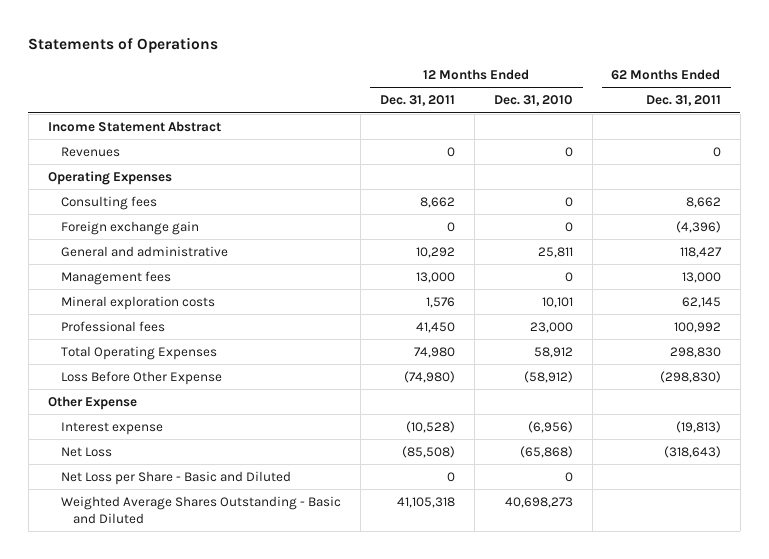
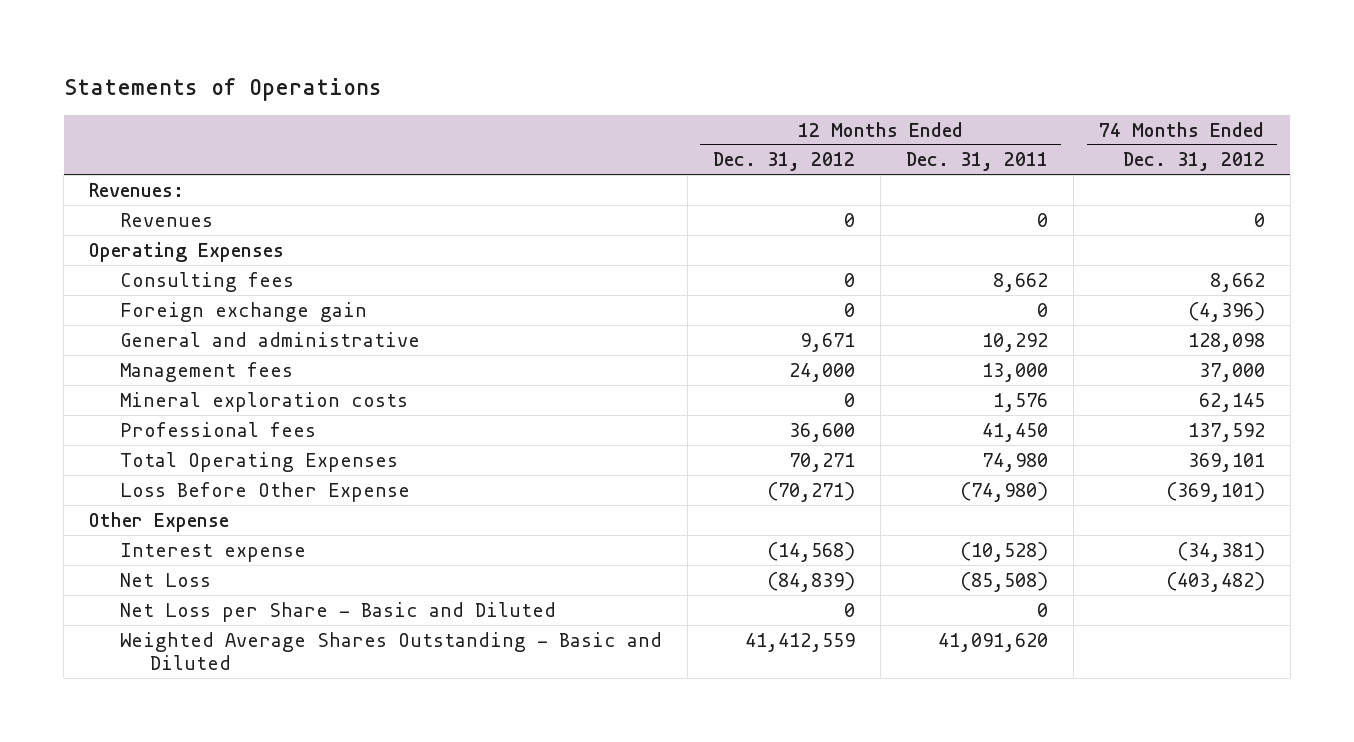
- | 12 Months Ended Dec. 31, 2011 | 12 Months Ended Dec. 31, 2010 | 62 Months Ended Dec. 31, 2011
+ | 12 Months Ended Dec. 31, 2012 | 12 Months Ended Dec. 31, 2011 | 74 Months Ended Dec. 31, 2012
- Income Statement Abstract
+ Revenues:
- Weighted Average Shares Outstanding - Basic and Diluted | 41,105,318 | 40,698,273 |
+ Weighted Average Shares Outstanding - Basic and Diluted | 41,412,559 | 41,091,620 |

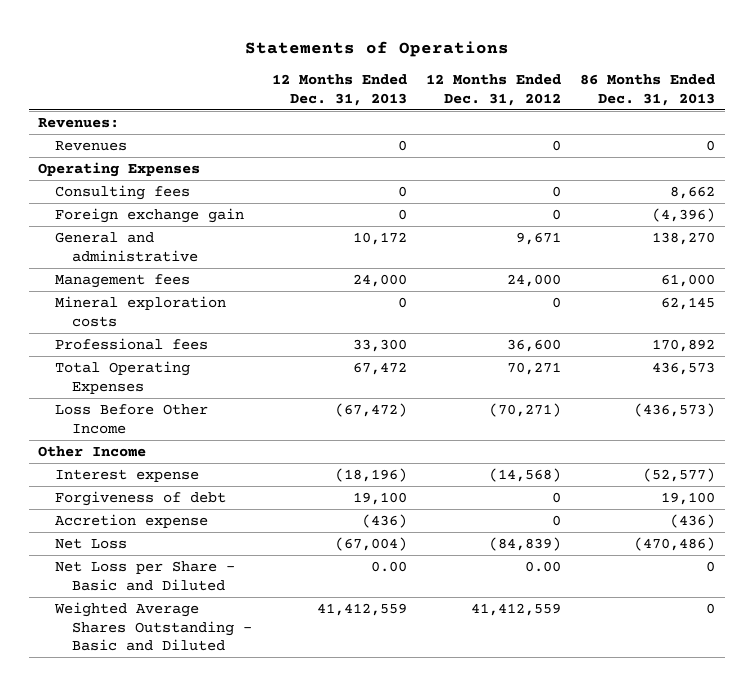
- | 12 Months Ended Dec. 31, 2012 | 12 Months Ended Dec. 31, 2011 | 74 Months Ended Dec. 31, 2012
+ | 12 Months Ended Dec. 31, 2013 | 12 Months Ended Dec. 31, 2012 | 86 Months Ended Dec. 31, 2013
- Loss Before Other Expense | (70,271) | (74,980) | (369,101)
- Other Expense
+ Loss Before Other Income | (67,472) | (70,271) | (436,573)
+ Other Income
+ Forgiveness of debt | 19,100 | 0 | 19,100
+ Accretion expense | (436) | 0 | (436)
- Net Loss per Share - Basic and Diluted | 0 | 0 |
+ Net Loss per Share - Basic and Diluted | 0.00 | 0.00 | 0

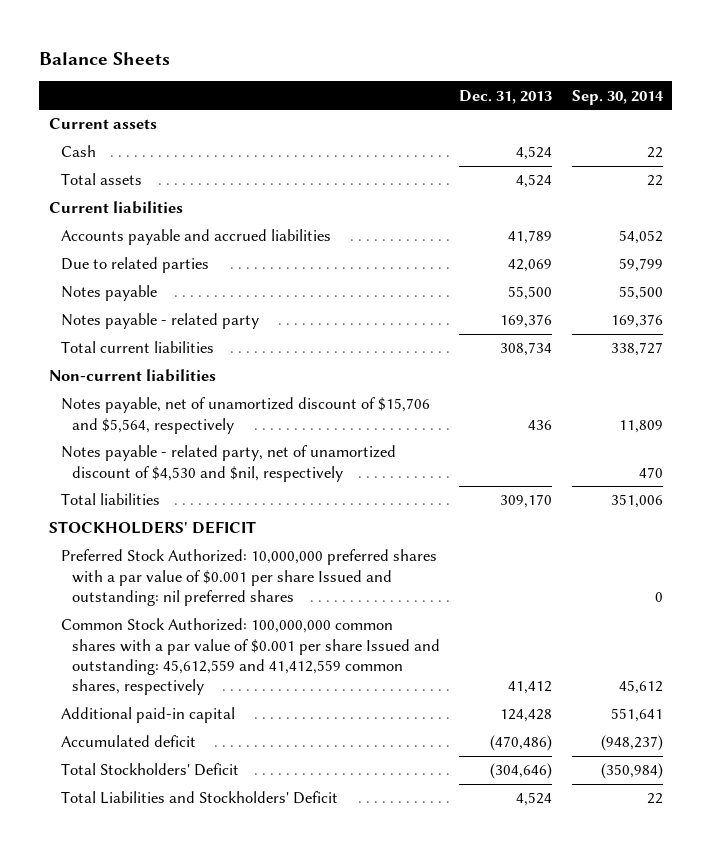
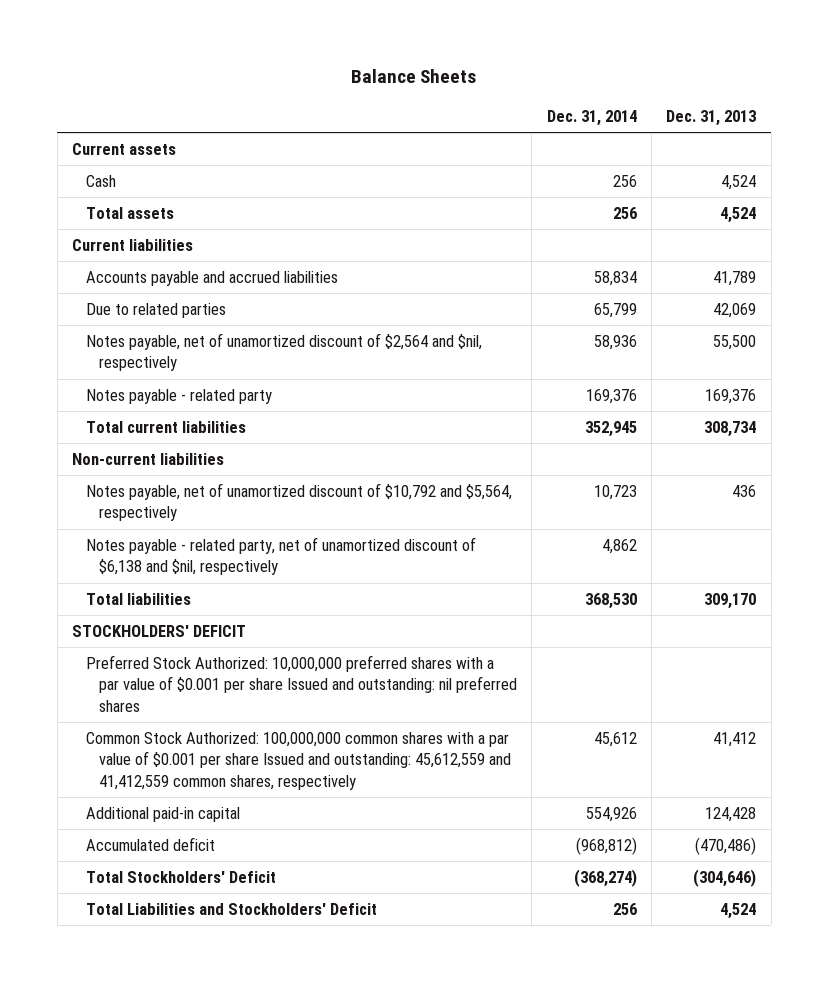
- | Dec. 31, 2013 | Sep. 30, 2014
+ | Dec. 31, 2014 | Dec. 31, 2013
- Notes payable | 55,500 | 55,500
+ Notes payable, net of unamortized discount of $2,564 and $nil, respectively | 58,936 | 55,500
- Notes payable, net of unamortized discount of $15,706 and $5,564, respectively | 436 | 11,809
- Notes payable - related party, net of unamortized discount of $4,530 and $nil, respectively | | 470
+ Notes payable, net of unamortized discount of $10,792 and $5,564, respectively | 10,723 | 436
+ Notes payable - related party, net of unamortized discount of $6,138 and $nil, respectively | 4,862 |

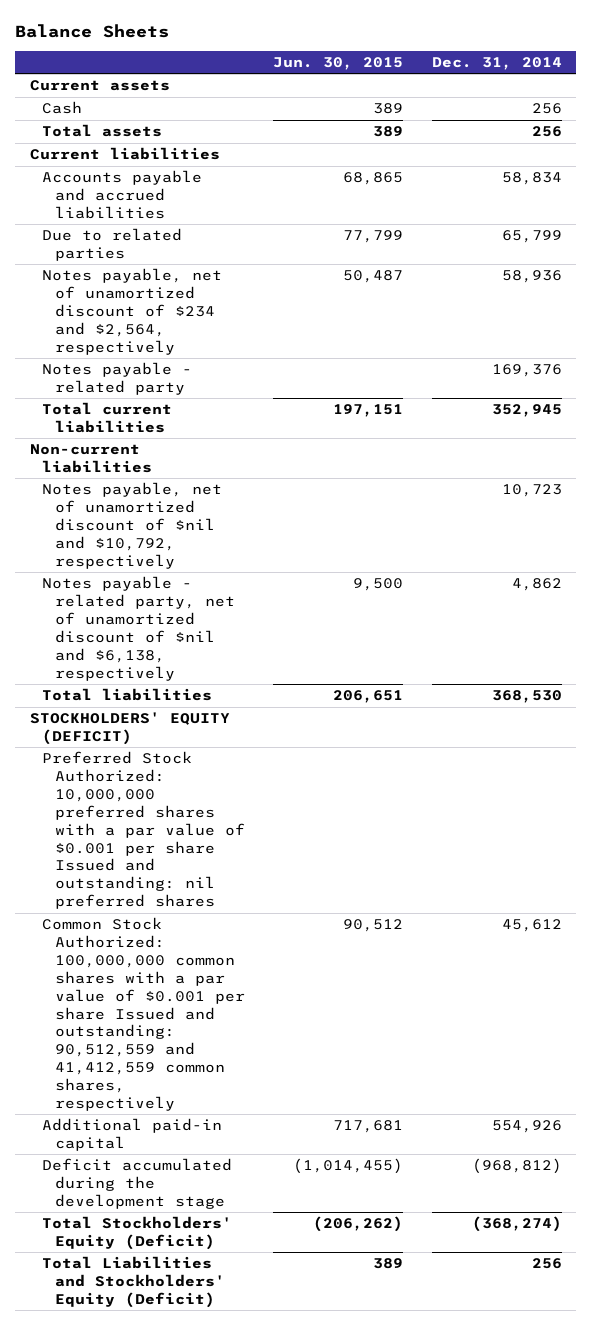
- | Dec. 31, 2014 | Dec. 31, 2013
+ | Jun. 30, 2015 | Dec. 31, 2014
- Notes payable, net of unamortized discount of $2,564 and $nil, respectively | 58,936 | 55,500
+ Notes payable, net of unamortized discount of $234 and $2,564, respectively | 50,487 | 58,936
- Notes payable, net of unamortized discount of $10,792 and $5,564, respectively | 10,723 | 436
- Notes payable - related party, net of unamortized discount of $6,138 and $nil, respectively | 4,862 |
+ Notes payable, net of unamortized discount of $nil and $10,792, respectively | | 10,723
+ Notes payable - related party, net of unamortized discount of $nil and $6,138, respectively | 9,500 | 4,862
- STOCKHOLDERS' DEFICIT
+ STOCKHOLDERS' EQUITY (DEFICIT)
- Common Stock Authorized: 100,000,000 common shares with a par value of $0.001 per share Issued and outstanding: 45,612,559 and 41,412,559 common shares, respectively | 45,612 | 41,412
+ Common Stock Authorized: 100,000,000 common shares with a par value of $0.001 per share Issued and outstanding: 90,512,559 and 41,412,559 common shares, respectively | 90,512 | 45,612
- Accumulated deficit | (968,812) | (470,486)
- Total Stockholders' Deficit | (368,274) | (304,646)
- Total Liabilities and Stockholders' Deficit | 256 | 4,524
+ Deficit accumulated during the development stage | (1,014,455) | (968,812)
+ Total Stockholders' Equity (Deficit) | (206,262) | (368,274)
+ Total Liabilities and Stockholders' Equity (Deficit) | 389 | 256

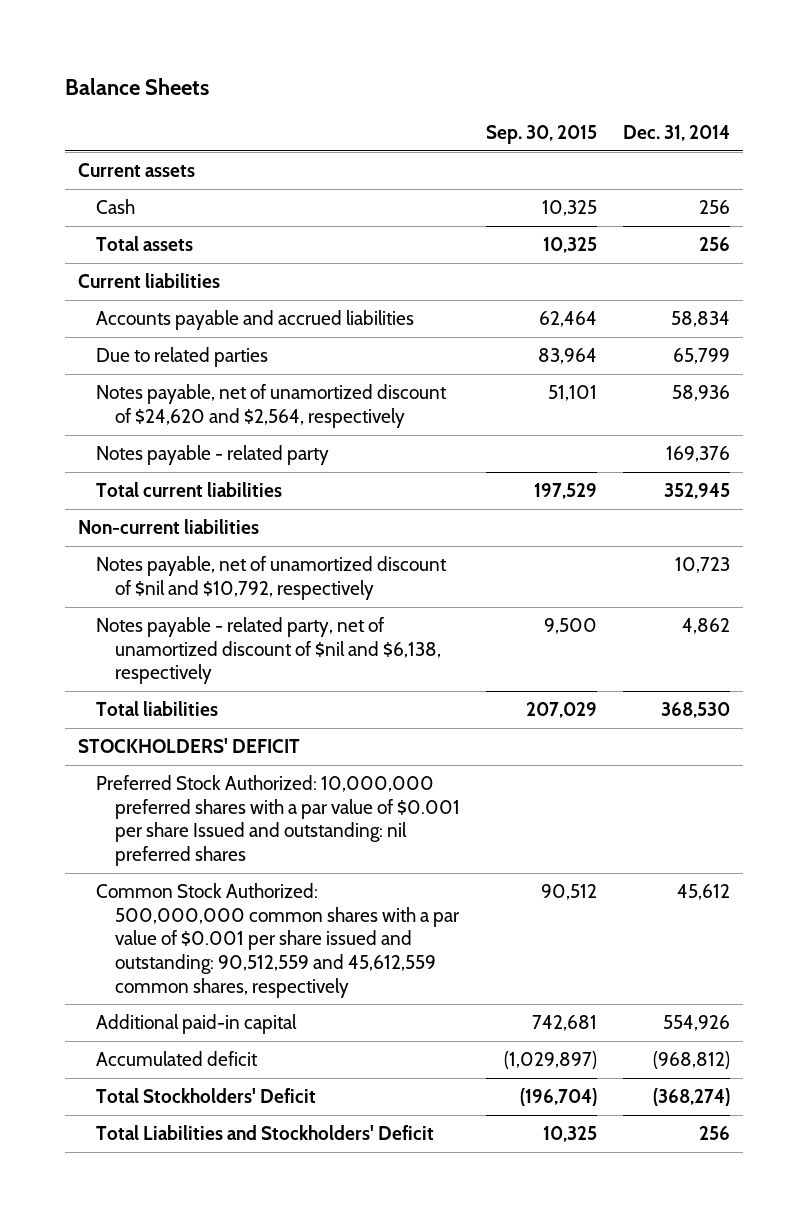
- | Jun. 30, 2015 | Dec. 31, 2014
+ | Sep. 30, 2015 | Dec. 31, 2014
- Notes payable, net of unamortized discount of $234 and $2,564, respectively | 50,487 | 58,936
+ Notes payable, net of unamortized discount of $24,620 and $2,564, respectively | 51,101 | 58,936
- STOCKHOLDERS' EQUITY (DEFICIT)
+ STOCKHOLDERS' DEFICIT
- Common Stock Authorized: 100,000,000 common shares with a par value of $0.001 per share Issued and outstanding: 90,512,559 and 41,412,559 common shares, respectively | 90,512 | 45,612
+ Common Stock Authorized: 500,000,000 common shares with a par value of $0.001 per share issued and outstanding: 90,512,559 and 45,612,559 common shares, respectively | 90,512 | 45,612
- Deficit accumulated during the development stage | (1,014,455) | (968,812)
- Total Stockholders' Equity (Deficit) | (206,262) | (368,274)
- Total Liabilities and Stockholders' Equity (Deficit) | 389 | 256
+ Accumulated deficit | (1,029,897) | (968,812)
+ Total Stockholders' Deficit | (196,704) | (368,274)
+ Total Liabilities and Stockholders' Deficit | 10,325 | 256

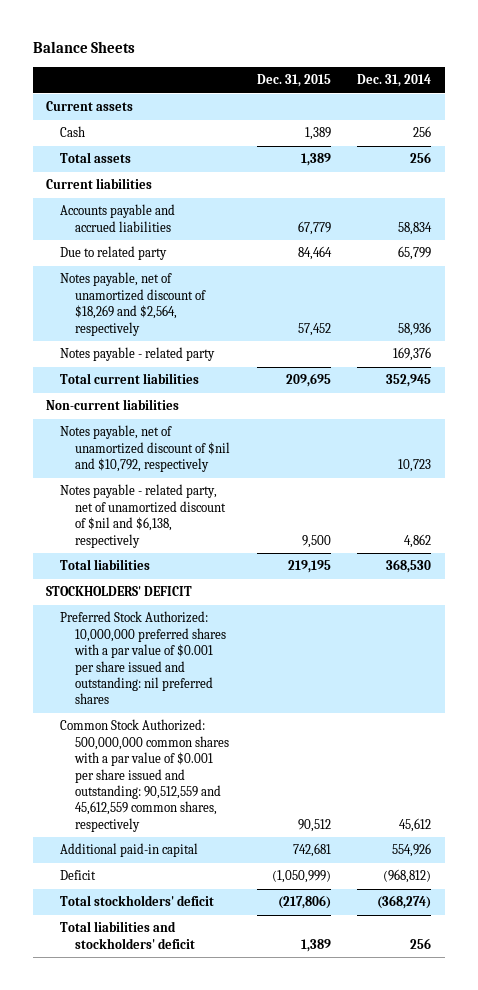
- | Sep. 30, 2015 | Dec. 31, 2014
+ | Dec. 31, 2015 | Dec. 31, 2014
- Due to related parties | 83,964 | 65,799
- Notes payable, net of unamortized discount of $24,620 and $2,564, respectively | 51,101 | 58,936
+ Due to related party | 84,464 | 65,799
+ Notes payable, net of unamortized discount of $18,269 and $2,564, respectively | 57,452 | 58,936
- Preferred Stock Authorized: 10,000,000 preferred shares with a par value of $0.001 per share Issued and outstanding: nil preferred shares
+ Preferred Stock Authorized: 10,000,000 preferred shares with a par value of $0.001 per share issued and outstanding: nil preferred shares
- Accumulated deficit | (1,029,897) | (968,812)
- Total Stockholders' Deficit | (196,704) | (368,274)
- Total Liabilities and Stockholders' Deficit | 10,325 | 256
+ Deficit | (1,050,999) | (968,812)
+ Total stockholders' deficit | (217,806) | (368,274)
+ Total liabilities and stockholders' deficit | 1,389 | 256

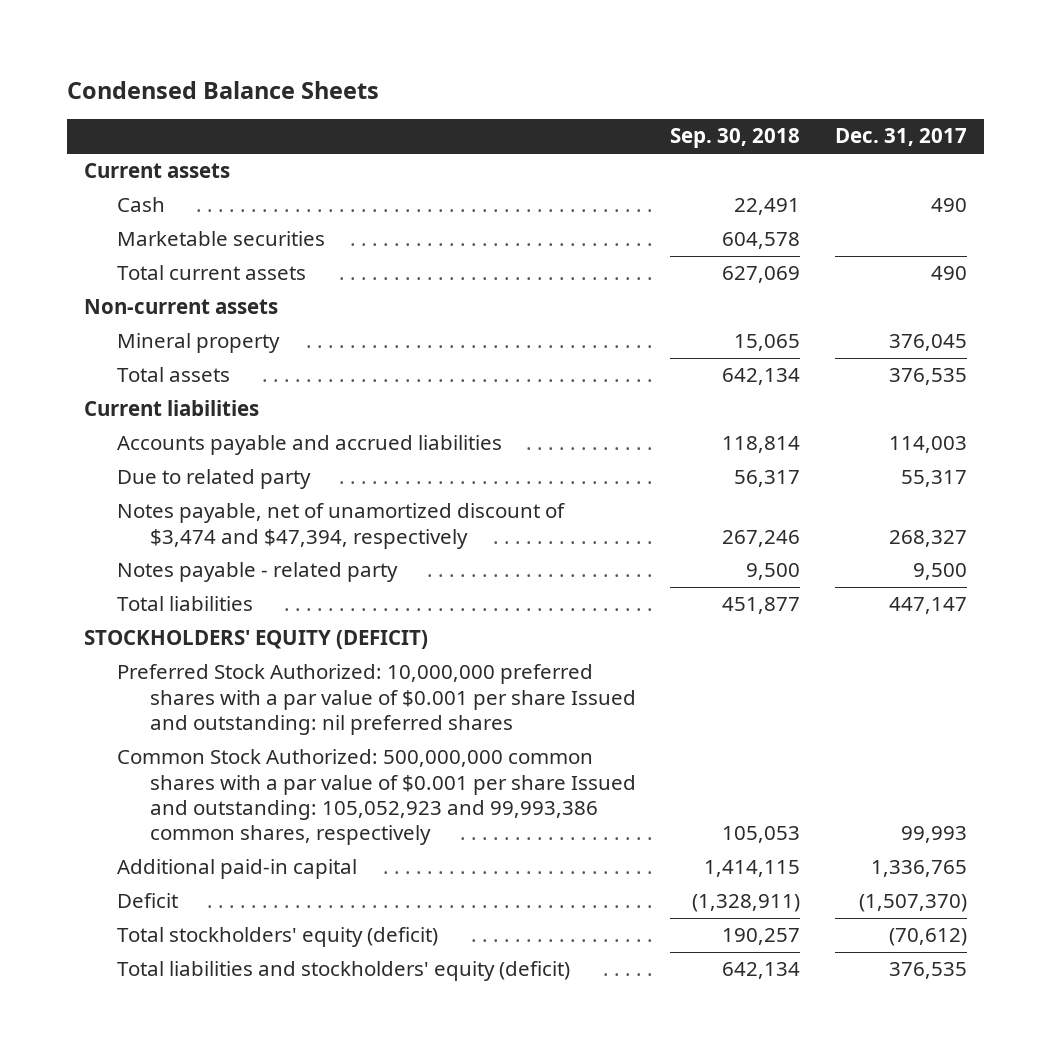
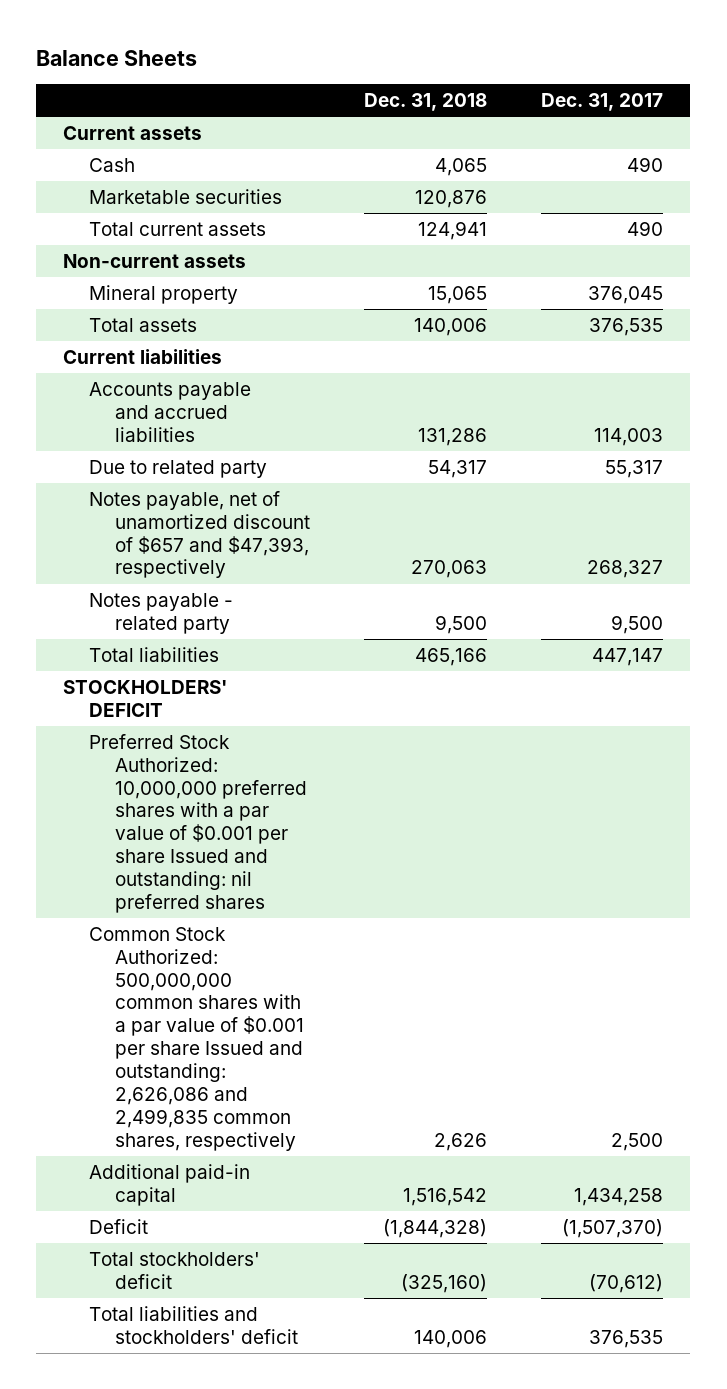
- Condensed Balance Sheets
+ Balance Sheets
- | Sep. 30, 2018 | Dec. 31, 2017
+ | Dec. 31, 2018 | Dec. 31, 2017
- Notes payable, net of unamortized discount of $3,474 and $47,394, respectively | 267,246 | 268,327
+ Notes payable, net of unamortized discount of $657 and $47,393, respectively | 270,063 | 268,327
- STOCKHOLDERS' EQUITY (DEFICIT)
+ STOCKHOLDERS' DEFICIT
- Common Stock Authorized: 500,000,000 common shares with a par value of $0.001 per share Issued and outstanding: 105,052,923 and 99,993,386 common shares, respectively | 105,053 | 99,993
- Additional paid-in capital | 1,414,115 | 1,336,765
+ Common Stock Authorized: 500,000,000 common shares with a par value of $0.001 per share Issued and outstanding: 2,626,086 and 2,499,835 common shares, respectively | 2,626 | 2,500
+ Additional paid-in capital | 1,516,542 | 1,434,258
- Total stockholders' equity (deficit) | 190,257 | (70,612)
- Total liabilities and stockholders' equity (deficit) | 642,134 | 376,535
+ Total stockholders' deficit | (325,160) | (70,612)
+ Total liabilities and stockholders' deficit | 140,006 | 376,535

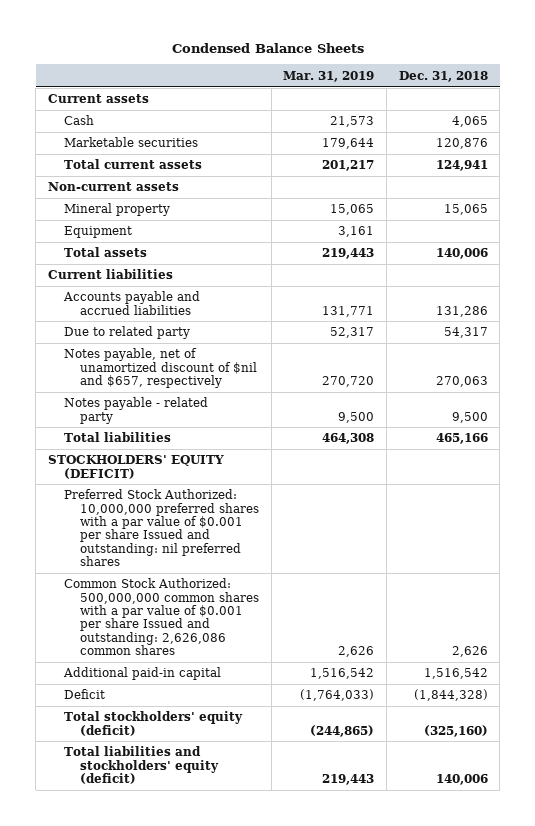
- Balance Sheets
+ Condensed Balance Sheets
- | Dec. 31, 2018 | Dec. 31, 2017
+ | Mar. 31, 2019 | Dec. 31, 2018
+ Equipment | 3,161 |
- Notes payable, net of unamortized discount of $657 and $47,393, respectively | 270,063 | 268,327
+ Notes payable, net of unamortized discount of $nil and $657, respectively | 270,720 | 270,063
- STOCKHOLDERS' DEFICIT
+ STOCKHOLDERS' EQUITY (DEFICIT)
- Common Stock Authorized: 500,000,000 common shares with a par value of $0.001 per share Issued and outstanding: 2,626,086 and 2,499,835 common shares, respectively | 2,626 | 2,500
+ Common Stock Authorized: 500,000,000 common shares with a par value of $0.001 per share Issued and outstanding: 2,626,086 common shares | 2,626 | 2,626
- Total stockholders' deficit | (325,160) | (70,612)
- Total liabilities and stockholders' deficit | 140,006 | 376,535
+ Total stockholders' equity (deficit) | (244,865) | (325,160)
+ Total liabilities and stockholders' equity (deficit) | 219,443 | 140,006

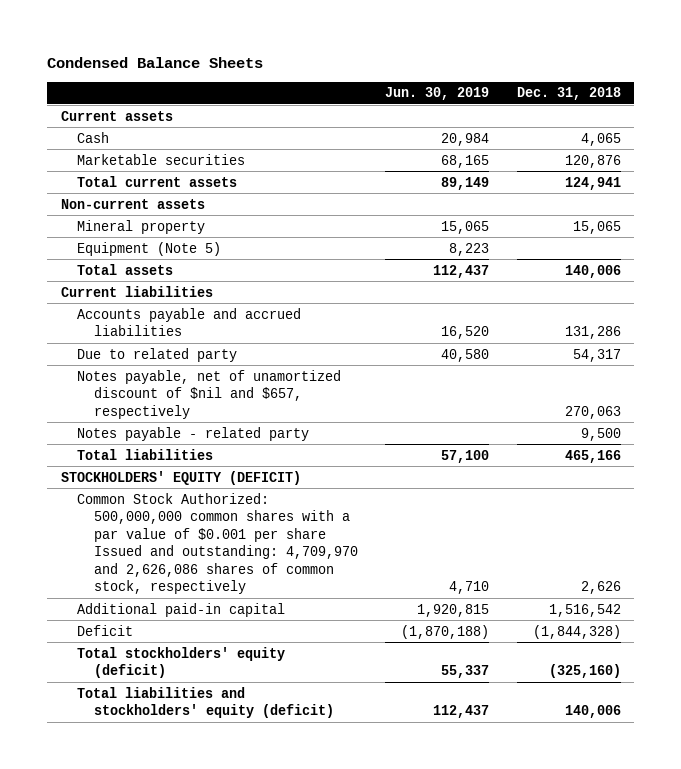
- | Mar. 31, 2019 | Dec. 31, 2018
+ | Jun. 30, 2019 | Dec. 31, 2018
- Equipment | 3,161 |
+ Equipment (Note 5) | 8,223 |
- Preferred Stock Authorized: 10,000,000 preferred shares with a par value of $0.001 per share Issued and outstanding: nil preferred shares
- Common Stock Authorized: 500,000,000 common shares with a par value of $0.001 per share Issued and outstanding: 2,626,086 common shares | 2,626 | 2,626
+ Common Stock Authorized: 500,000,000 common shares with a par value of $0.001 per share Issued and outstanding: 4,709,970 and 2,626,086 shares of common stock, respectively | 4,710 | 2,626

